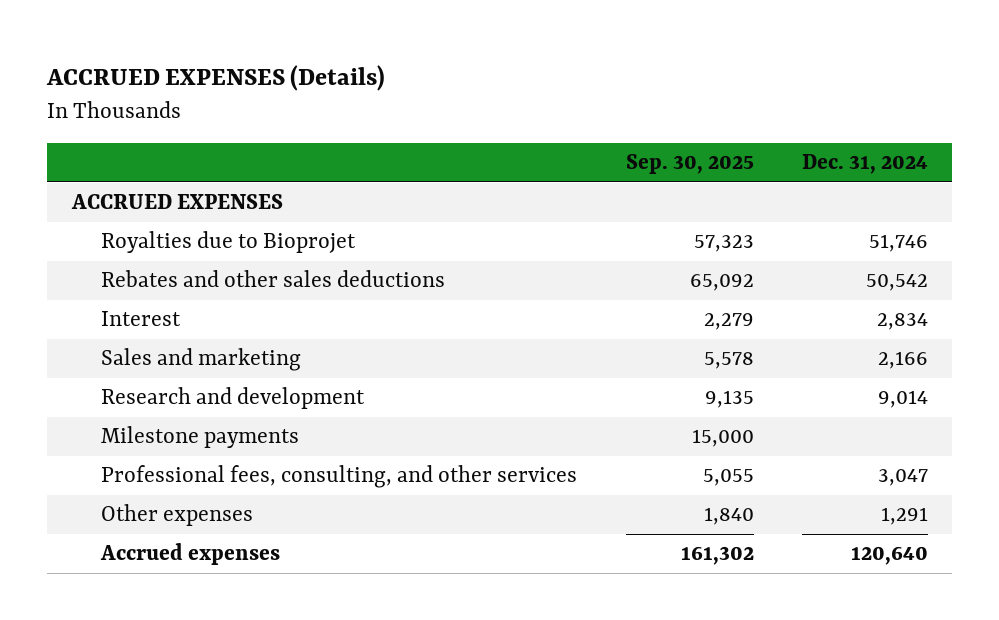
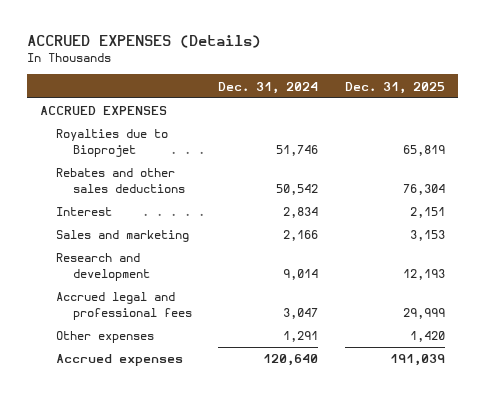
- | Sep. 30, 2025 | Dec. 31, 2024
+ | Dec. 31, 2024 | Dec. 31, 2025
- Milestone payments | 15,000 |
- Professional fees, consulting, and other services | 5,055 | 3,047
+ Accrued legal and professional fees | 3,047 | 29,999

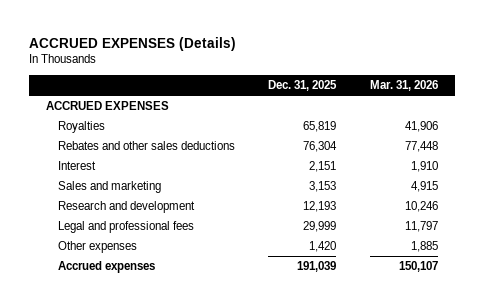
- | Dec. 31, 2024 | Dec. 31, 2025
+ | Dec. 31, 2025 | Mar. 31, 2026
- Royalties due to Bioprojet | 51,746 | 65,819
+ Royalties | 65,819 | 41,906
- Accrued legal and professional fees | 3,047 | 29,999
+ Legal and professional fees | 29,999 | 11,797

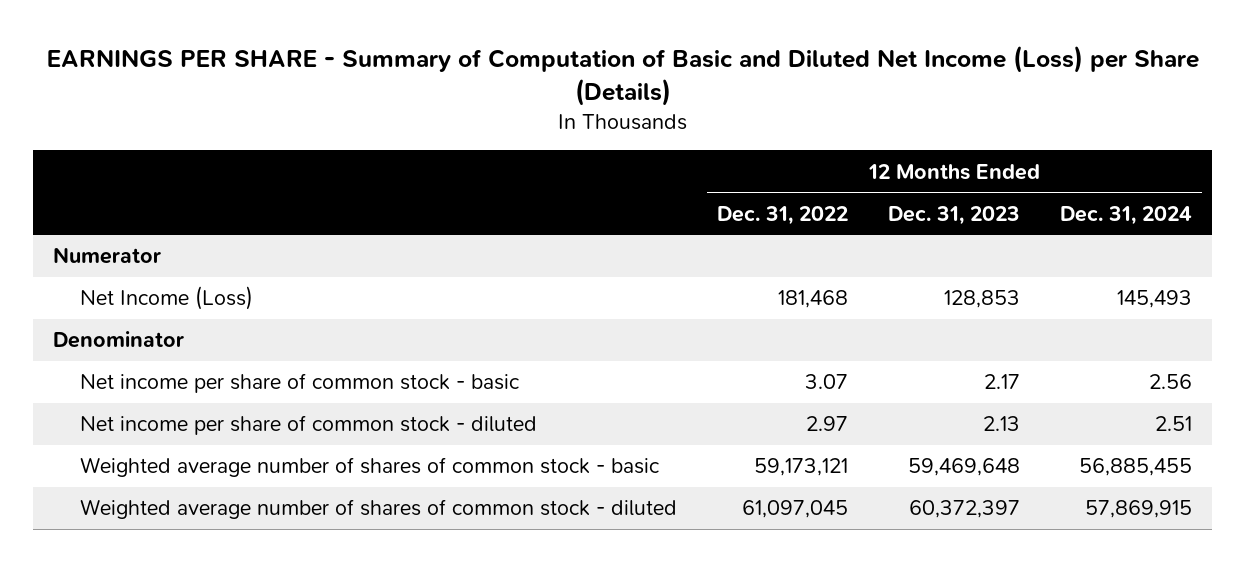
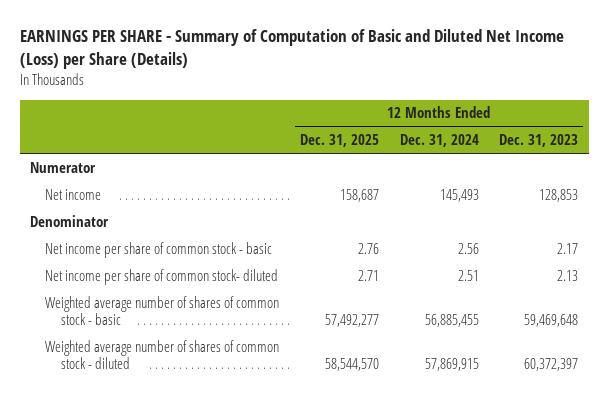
- | 12 Months Ended Dec. 31, 2022 | 12 Months Ended Dec. 31, 2023 | 12 Months Ended Dec. 31, 2024
+ | 12 Months Ended Dec. 31, 2025 | 12 Months Ended Dec. 31, 2024 | 12 Months Ended Dec. 31, 2023
- Net Income (Loss) | 181,468 | 128,853 | 145,493
+ Net income | 158,687 | 145,493 | 128,853
- Net income per share of common stock - diluted | 2.97 | 2.13 | 2.51
+ Net income per share of common stock- diluted | 2.71 | 2.51 | 2.13

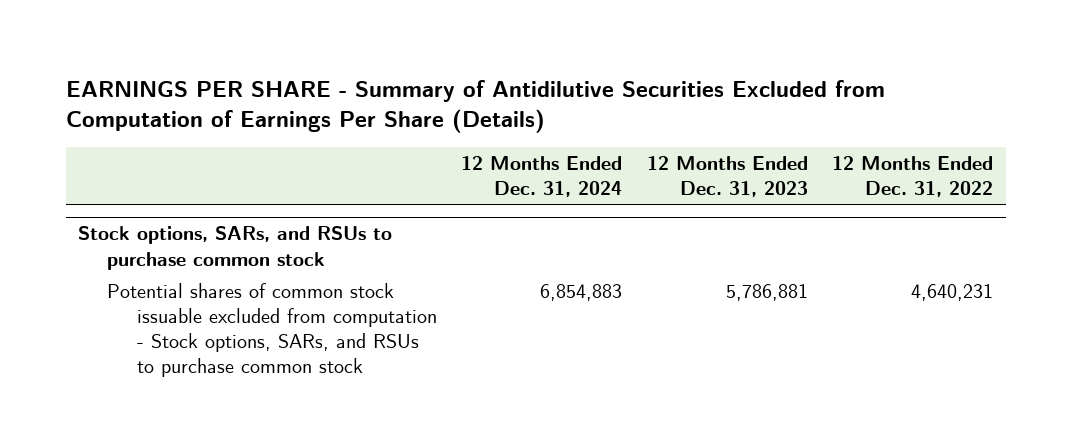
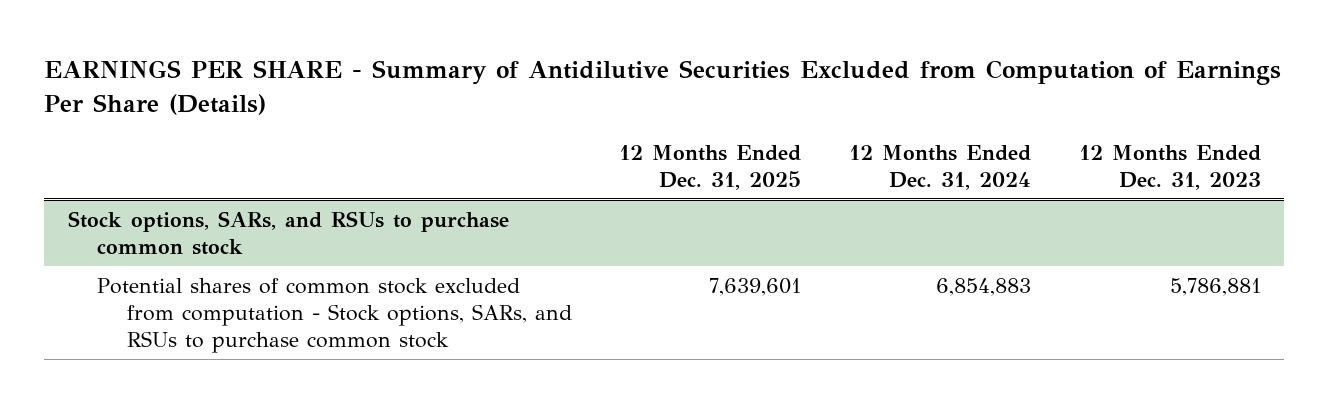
- | 12 Months Ended Dec. 31, 2024 | 12 Months Ended Dec. 31, 2023 | 12 Months Ended Dec. 31, 2022
+ | 12 Months Ended Dec. 31, 2025 | 12 Months Ended Dec. 31, 2024 | 12 Months Ended Dec. 31, 2023
@ Stock options, SARs, and RSUs to purchase common stock
- Potential shares of common stock issuable excluded from computation - Stock options, SARs, and RSUs to purchase common stock | 6,854,883 | 5,786,881 | 4,640,231
+ Potential shares of common stock excluded from computation - Stock options, SARs, and RSUs to purchase common stock | 7,639,601 | 6,854,883 | 5,786,881

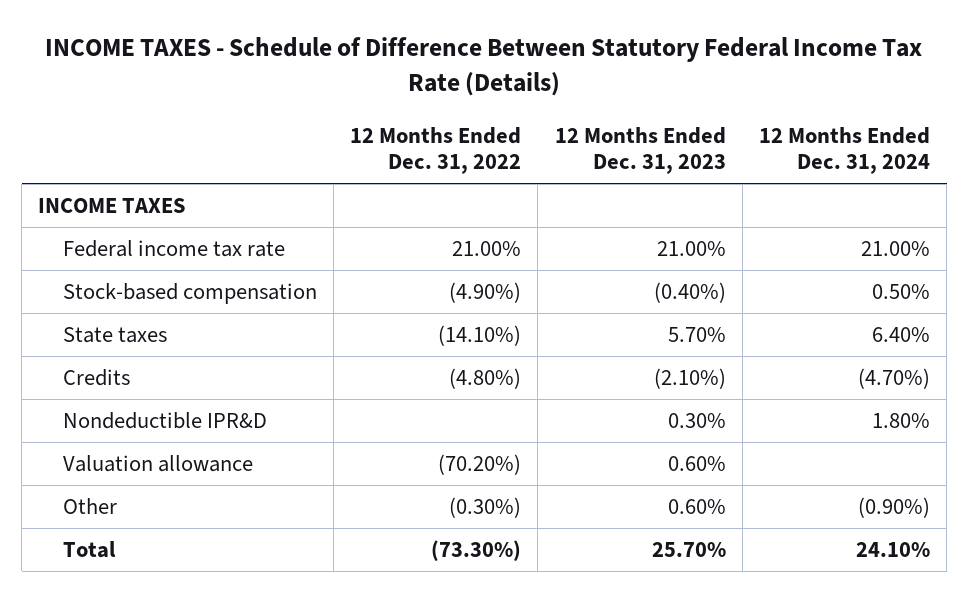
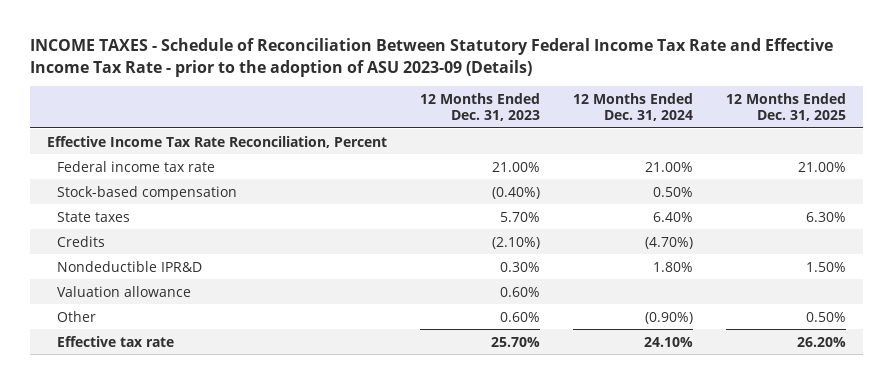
- INCOME TAXES - Schedule of Difference Between Statutory Federal Income Tax Rate (Details)
+ INCOME TAXES - Schedule of Reconciliation Between Statutory Federal Income Tax Rate and Effective Income Tax Rate - prior to the adoption of ASU 2023-09 (Details)
- | 12 Months Ended Dec. 31, 2022 | 12 Months Ended Dec. 31, 2023 | 12 Months Ended Dec. 31, 2024
+ | 12 Months Ended Dec. 31, 2023 | 12 Months Ended Dec. 31, 2024 | 12 Months Ended Dec. 31, 2025
- INCOME TAXES
+ Effective Income Tax Rate Reconciliation, Percent
- Total | (73.30%) | 25.70% | 24.10%
+ Effective tax rate | 25.70% | 24.10% | 26.20%

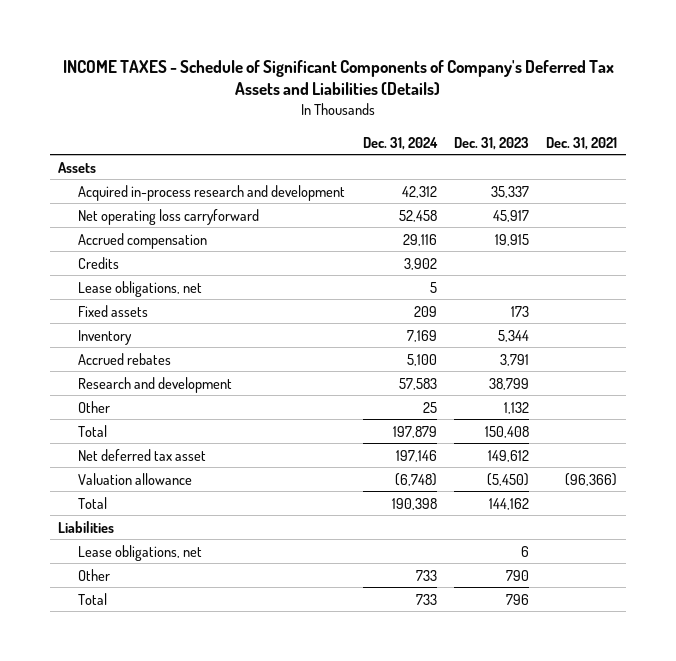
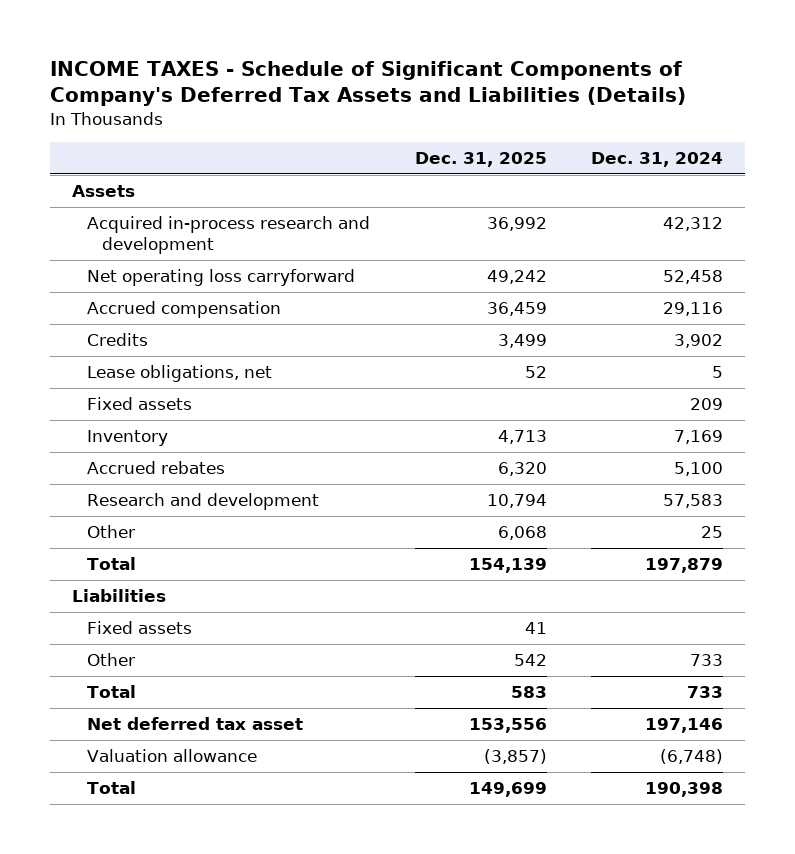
- | Dec. 31, 2024 | Dec. 31, 2023 | Dec. 31, 2021
+ | Dec. 31, 2025 | Dec. 31, 2024
- Lease obligations, net | | 6 |
+ Fixed assets | 41 |
moved down: Net deferred tax asset | 153,556 | 197,146
moved down: Valuation allowance | (3,857) | (6,748)
moved down: Total | 149,699 | 190,398

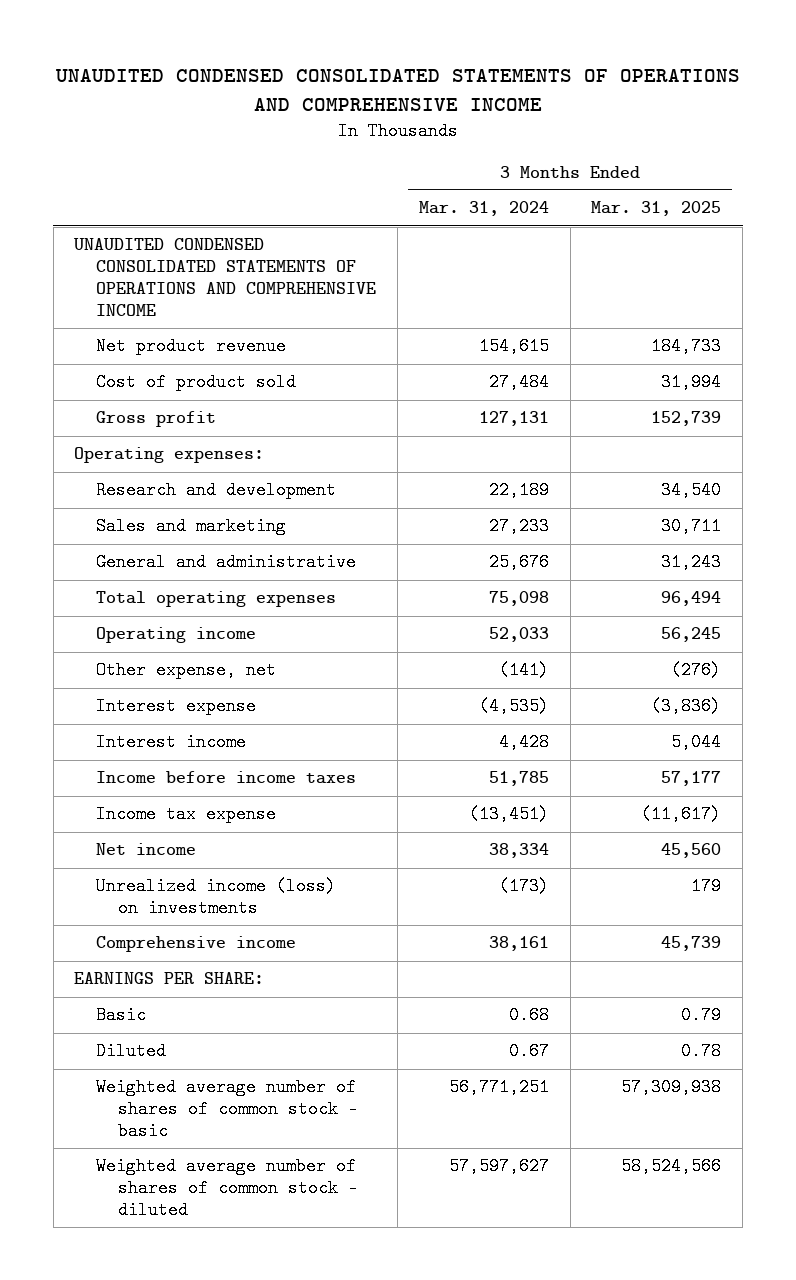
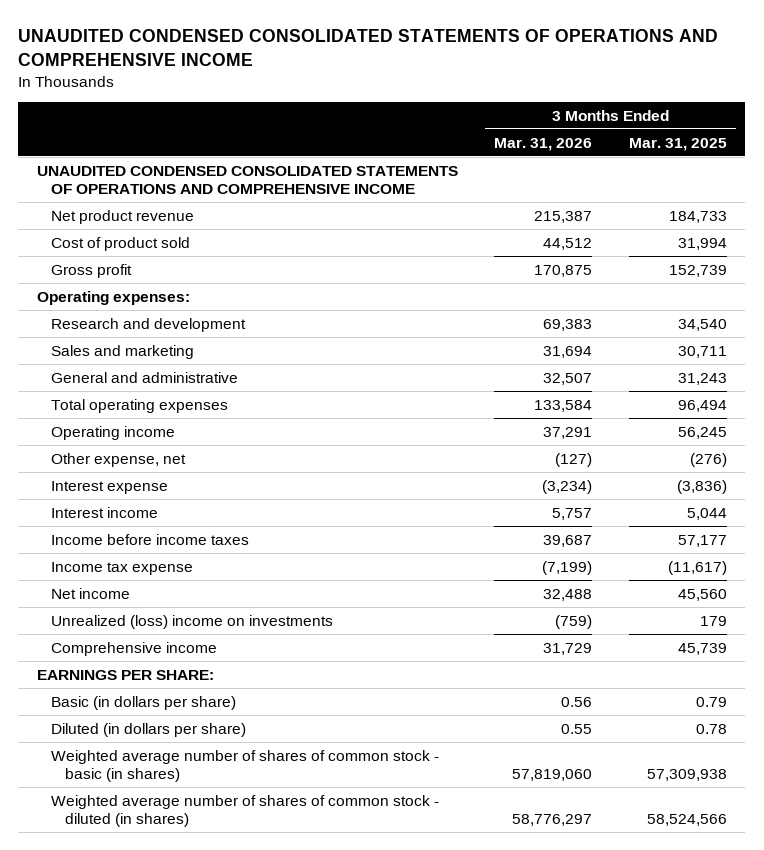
- | 3 Months Ended Mar. 31, 2024 | 3 Months Ended Mar. 31, 2025
+ | 3 Months Ended Mar. 31, 2026 | 3 Months Ended Mar. 31, 2025
- Unrealized income (loss) on investments | (173) | 179
+ Unrealized (loss) income on investments | (759) | 179
- Basic | 0.68 | 0.79
- Diluted | 0.67 | 0.78
- Weighted average number of shares of common stock - basic | 56,771,251 | 57,309,938
- Weighted average number of shares of common stock - diluted | 57,597,627 | 58,524,566
+ Basic (in dollars per share) | 0.56 | 0.79
+ Diluted (in dollars per share) | 0.55 | 0.78
+ Weighted average number of shares of common stock - basic (in shares) | 57,819,060 | 57,309,938
+ Weighted average number of shares of common stock - diluted (in shares) | 58,776,297 | 58,524,566

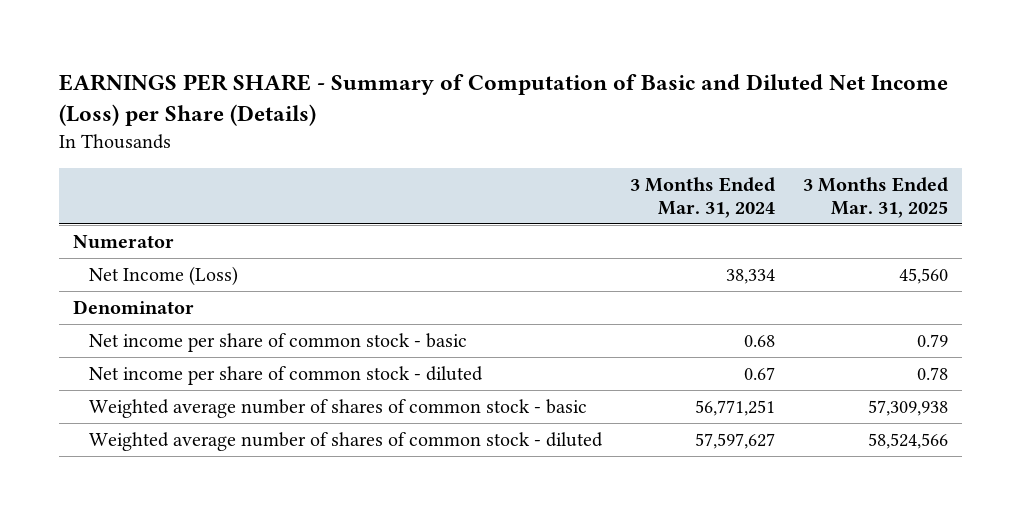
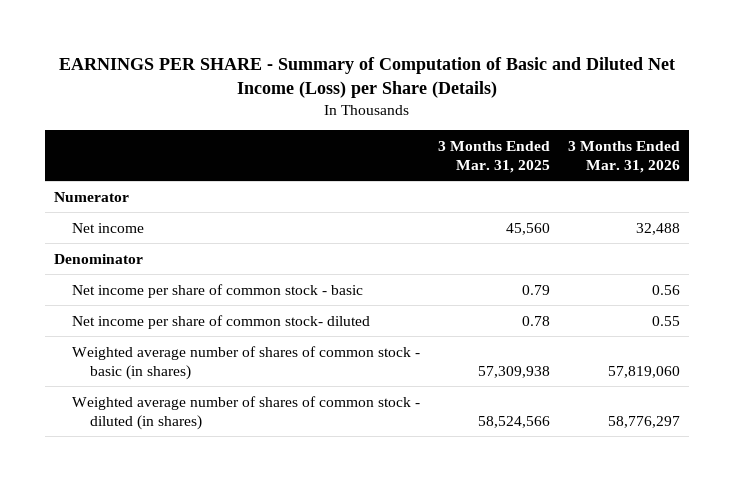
- | 3 Months Ended Mar. 31, 2024 | 3 Months Ended Mar. 31, 2025
+ | 3 Months Ended Mar. 31, 2025 | 3 Months Ended Mar. 31, 2026
- Net Income (Loss) | 38,334 | 45,560
+ Net income | 45,560 | 32,488
- Net income per share of common stock - diluted | 0.67 | 0.78
- Weighted average number of shares of common stock - basic | 56,771,251 | 57,309,938
- Weighted average number of shares of common stock - diluted | 57,597,627 | 58,524,566
+ Net income per share of common stock- diluted | 0.78 | 0.55
+ Weighted average number of shares of common stock - basic (in shares) | 57,309,938 | 57,819,060
+ Weighted average number of shares of common stock - diluted (in shares) | 58,524,566 | 58,776,297

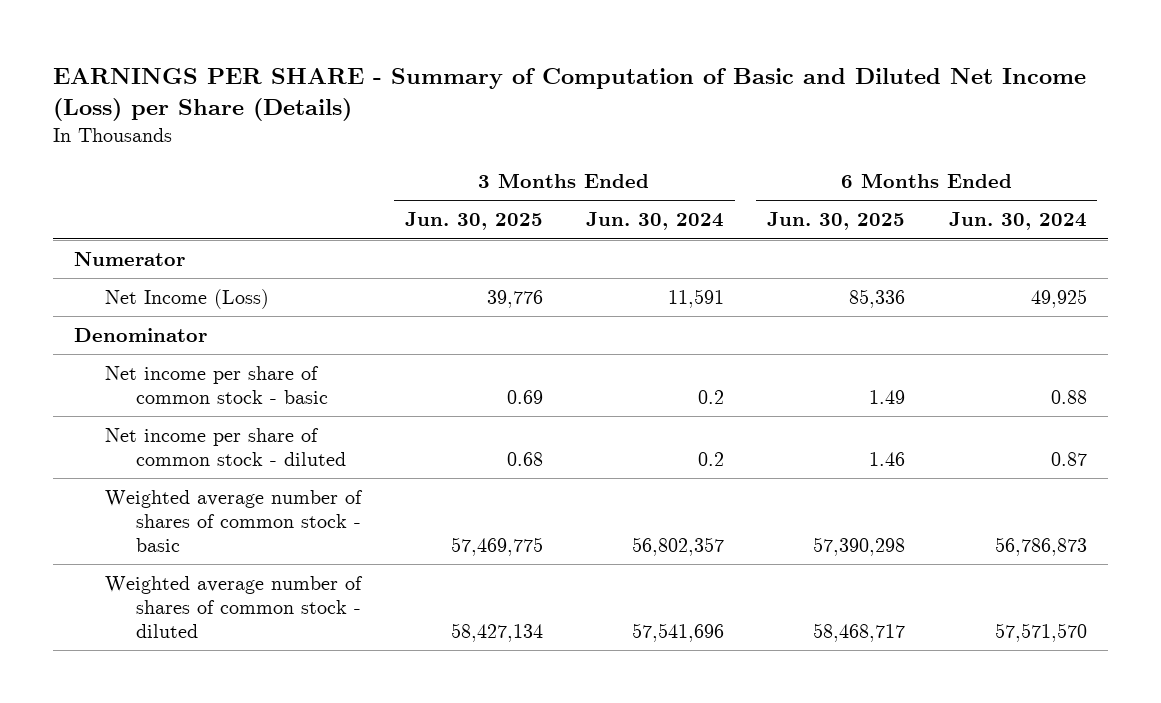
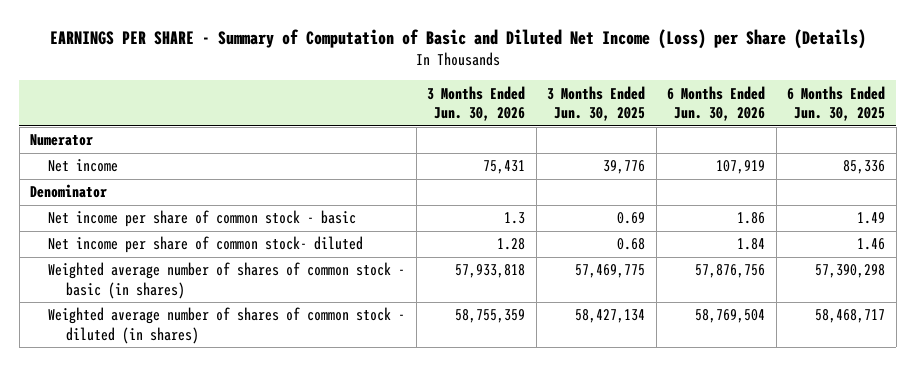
- | 3 Months Ended Jun. 30, 2025 | 3 Months Ended Jun. 30, 2024 | 6 Months Ended Jun. 30, 2025 | 6 Months Ended Jun. 30, 2024
+ | 3 Months Ended Jun. 30, 2026 | 3 Months Ended Jun. 30, 2025 | 6 Months Ended Jun. 30, 2026 | 6 Months Ended Jun. 30, 2025
- Net Income (Loss) | 39,776 | 11,591 | 85,336 | 49,925
+ Net income | 75,431 | 39,776 | 107,919 | 85,336
- Net income per share of common stock - diluted | 0.68 | 0.2 | 1.46 | 0.87
- Weighted average number of shares of common stock - basic | 57,469,775 | 56,802,357 | 57,390,298 | 56,786,873
- Weighted average number of shares of common stock - diluted | 58,427,134 | 57,541,696 | 58,468,717 | 57,571,570
+ Net income per share of common stock- diluted | 1.28 | 0.68 | 1.84 | 1.46
+ Weighted average number of shares of common stock - basic (in shares) | 57,933,818 | 57,469,775 | 57,876,756 | 57,390,298
+ Weighted average number of shares of common stock - diluted (in shares) | 58,755,359 | 58,427,134 | 58,769,504 | 58,468,717

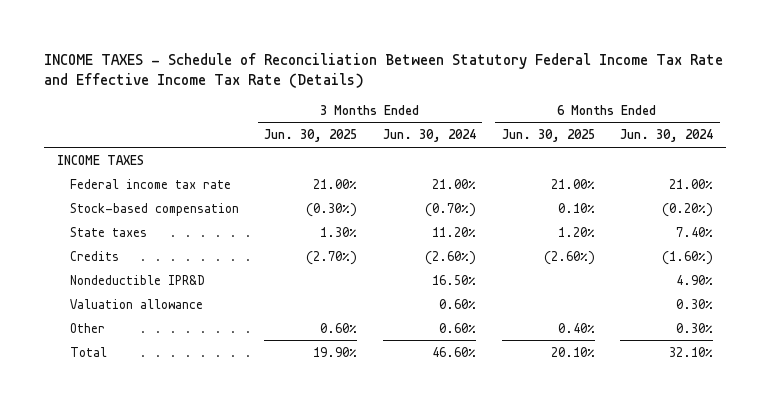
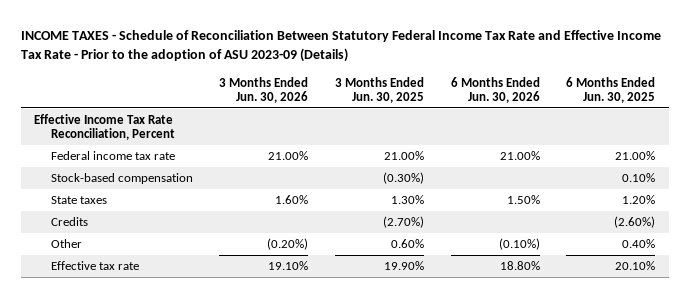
- INCOME TAXES - Schedule of Reconciliation Between Statutory Federal Income Tax Rate and Effective Income Tax Rate (Details)
+ INCOME TAXES - Schedule of Reconciliation Between Statutory Federal Income Tax Rate and Effective Income Tax Rate - Prior to the adoption of ASU 2023-09 (Details)
- | 3 Months Ended Jun. 30, 2025 | 3 Months Ended Jun. 30, 2024 | 6 Months Ended Jun. 30, 2025 | 6 Months Ended Jun. 30, 2024
+ | 3 Months Ended Jun. 30, 2026 | 3 Months Ended Jun. 30, 2025 | 6 Months Ended Jun. 30, 2026 | 6 Months Ended Jun. 30, 2025
- INCOME TAXES
+ Effective Income Tax Rate Reconciliation, Percent
- Nondeductible IPR&D | | 16.50% | | 4.90%
- Valuation allowance | | 0.60% | | 0.30%
- Total | 19.90% | 46.60% | 20.10% | 32.10%
+ Effective tax rate | 19.10% | 19.90% | 18.80% | 20.10%

